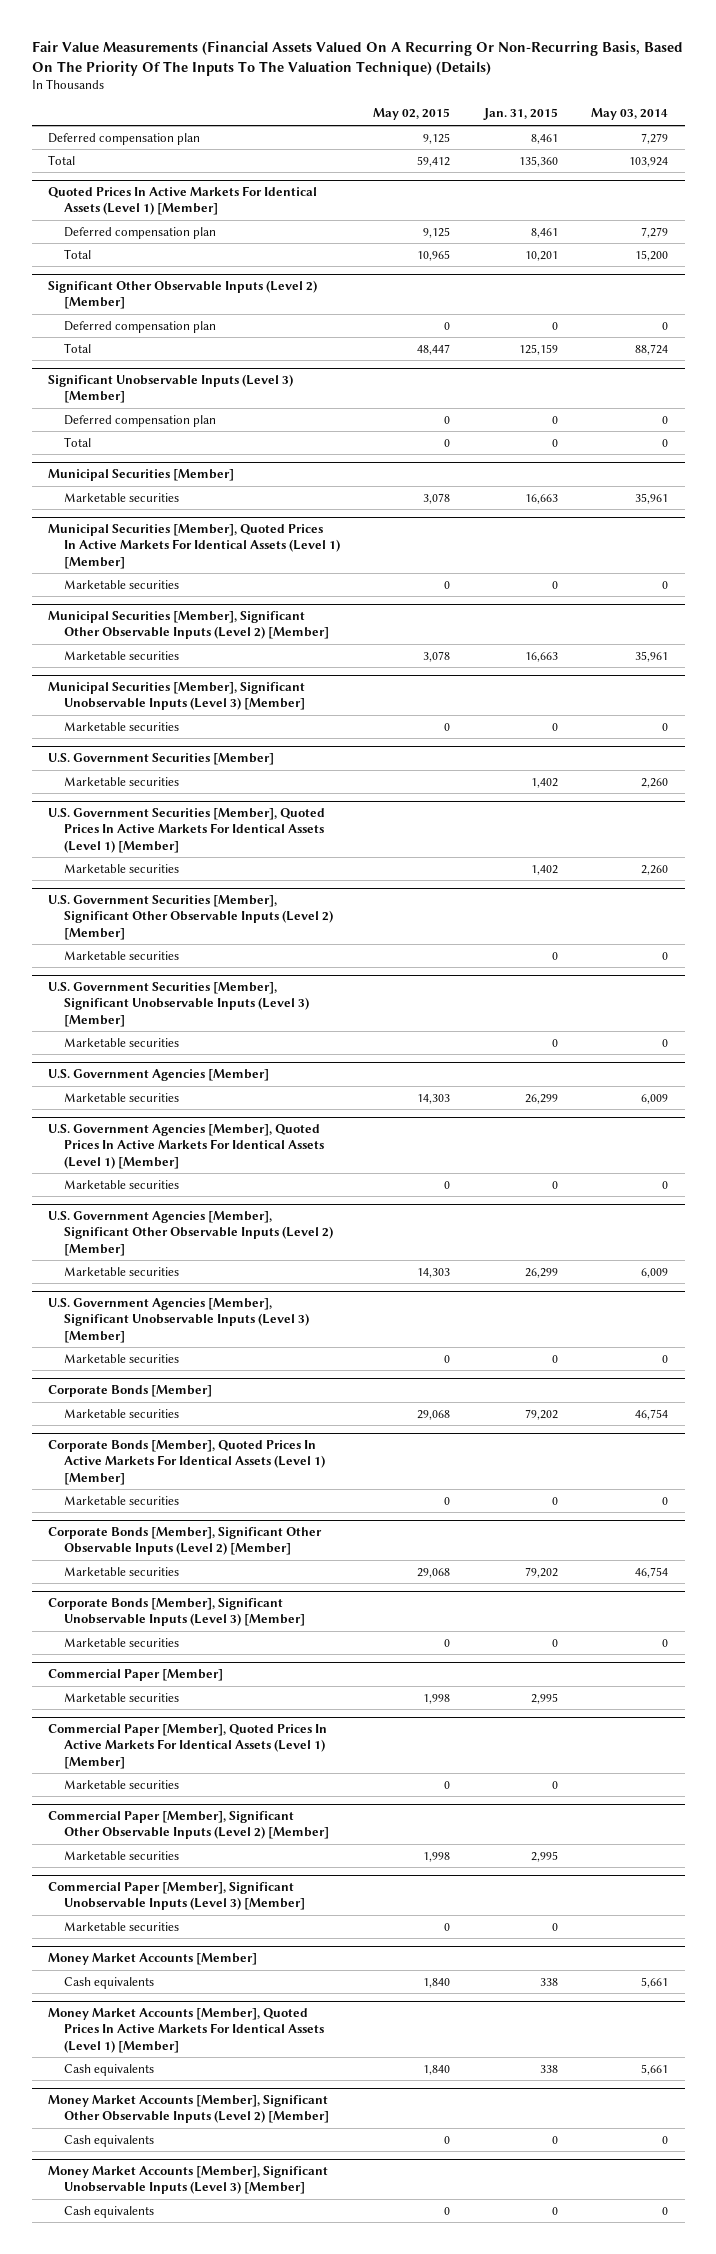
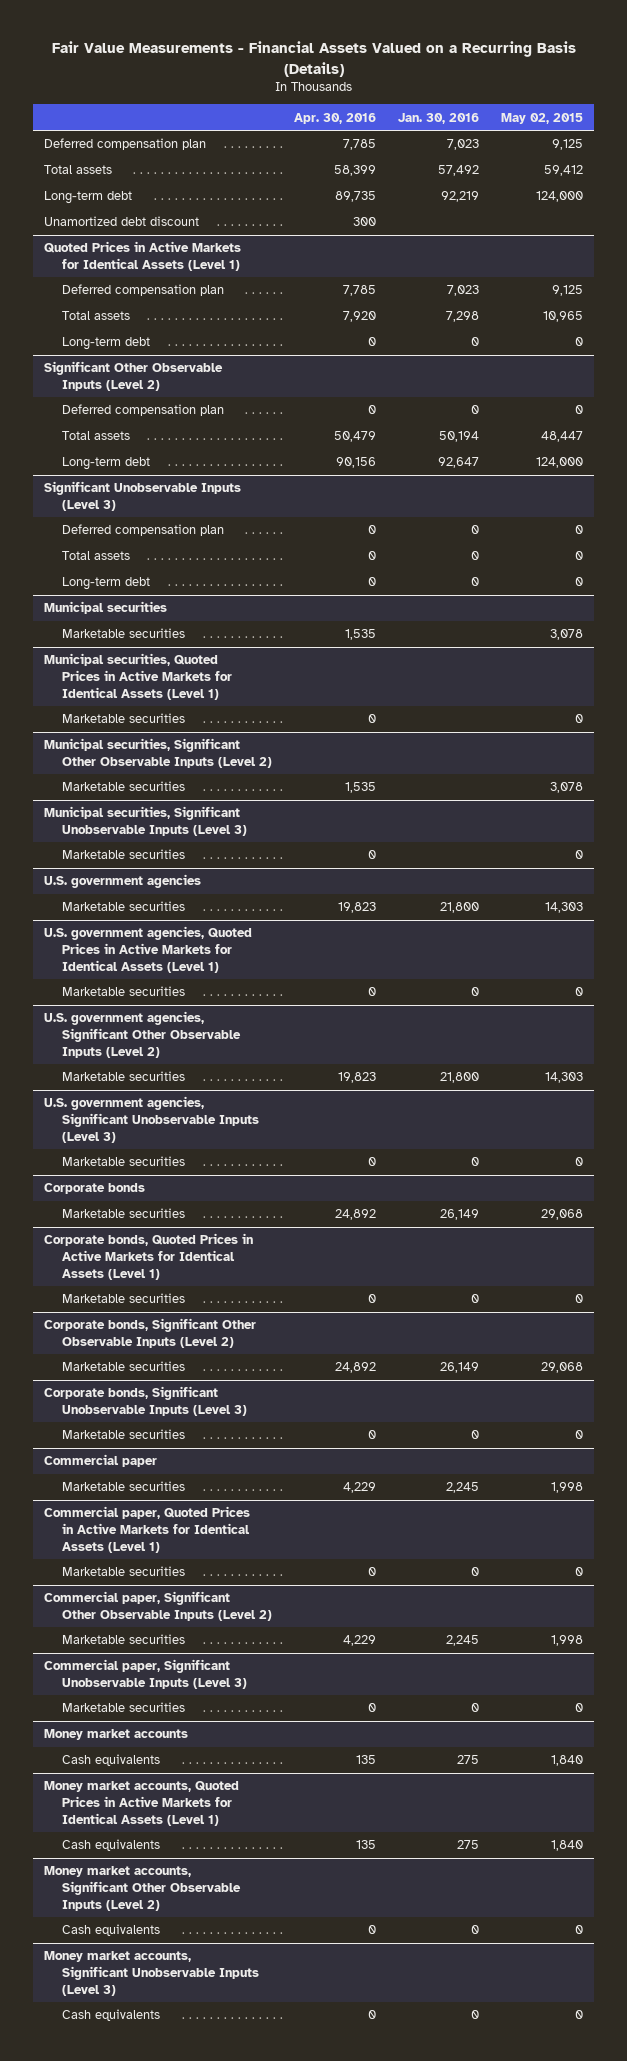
- Fair Value Measurements (Financial Assets Valued On A Recurring Or Non-Recurring Basis, Based On The Priority Of The Inputs To The Valuation Technique) (Details)
+ Fair Value Measurements - Financial Assets Valued on a Recurring Basis (Details)
- | May 02, 2015 | Jan. 31, 2015 | May 03, 2014
+ | Apr. 30, 2016 | Jan. 30, 2016 | May 02, 2015
- Total | 59,412 | 135,360 | 103,924
- Quoted Prices In Active Markets For Identical Assets (Level 1) [Member]
+ Total assets | 58,399 | 57,492 | 59,412
+ Long-term debt | 89,735 | 92,219 | 124,000
+ Unamortized debt discount | 300 | |
+ Quoted Prices in Active Markets for Identical Assets (Level 1)
- Total | 10,965 | 10,201 | 15,200
- Significant Other Observable Inputs (Level 2) [Member]
+ Total assets | 7,920 | 7,298 | 10,965
+ Long-term debt | 0 | 0 | 0
+ Significant Other Observable Inputs (Level 2)
- Total | 48,447 | 125,159 | 88,724
- Significant Unobservable Inputs (Level 3) [Member]
+ Total assets | 50,479 | 50,194 | 48,447
+ Long-term debt | 90,156 | 92,647 | 124,000
+ Significant Unobservable Inputs (Level 3)
- Total | 0 | 0 | 0
- Municipal Securities [Member]
+ Total assets | 0 | 0 | 0
+ Long-term debt | 0 | 0 | 0
+ Municipal securities
- Municipal Securities [Member], Quoted Prices In Active Markets For Identical Assets (Level 1) [Member]
+ Municipal securities, Quoted Prices in Active Markets for Identical Assets (Level 1)
- Municipal Securities [Member], Significant Other Observable Inputs (Level 2) [Member]
+ Municipal securities, Significant Other Observable Inputs (Level 2)
- Municipal Securities [Member], Significant Unobservable Inputs (Level 3) [Member]
+ Municipal securities, Significant Unobservable Inputs (Level 3)
- U.S. Government Securities [Member]
- Marketable securities | | 1,402 | 2,260
- U.S. Government Securities [Member], Quoted Prices In Active Markets For Identical Assets (Level 1) [Member]
- Marketable securities | | 1,402 | 2,260
- U.S. Government Securities [Member], Significant Other Observable Inputs (Level 2) [Member]
- Marketable securities | | 0 | 0
- U.S. Government Securities [Member], Significant Unobservable Inputs (Level 3) [Member]
- Marketable securities | | 0 | 0
- U.S. Government Agencies [Member]
+ U.S. government agencies
- U.S. Government Agencies [Member], Quoted Prices In Active Markets For Identical Assets (Level 1) [Member]
+ U.S. government agencies, Quoted Prices in Active Markets for Identical Assets (Level 1)
- U.S. Government Agencies [Member], Significant Other Observable Inputs (Level 2) [Member]
+ U.S. government agencies, Significant Other Observable Inputs (Level 2)
- U.S. Government Agencies [Member], Significant Unobservable Inputs (Level 3) [Member]
+ U.S. government agencies, Significant Unobservable Inputs (Level 3)
- Corporate Bonds [Member]
+ Corporate bonds
- Corporate Bonds [Member], Quoted Prices In Active Markets For Identical Assets (Level 1) [Member]
+ Corporate bonds, Quoted Prices in Active Markets for Identical Assets (Level 1)
- Corporate Bonds [Member], Significant Other Observable Inputs (Level 2) [Member]
+ Corporate bonds, Significant Other Observable Inputs (Level 2)
- Corporate Bonds [Member], Significant Unobservable Inputs (Level 3) [Member]
+ Corporate bonds, Significant Unobservable Inputs (Level 3)
- Commercial Paper [Member]
+ Commercial paper
- Commercial Paper [Member], Quoted Prices In Active Markets For Identical Assets (Level 1) [Member]
+ Commercial paper, Quoted Prices in Active Markets for Identical Assets (Level 1)
- Commercial Paper [Member], Significant Other Observable Inputs (Level 2) [Member]
+ Commercial paper, Significant Other Observable Inputs (Level 2)
- Commercial Paper [Member], Significant Unobservable Inputs (Level 3) [Member]
+ Commercial paper, Significant Unobservable Inputs (Level 3)
- Money Market Accounts [Member]
+ Money market accounts
- Money Market Accounts [Member], Quoted Prices In Active Markets For Identical Assets (Level 1) [Member]
+ Money market accounts, Quoted Prices in Active Markets for Identical Assets (Level 1)
- Money Market Accounts [Member], Significant Other Observable Inputs (Level 2) [Member]
+ Money market accounts, Significant Other Observable Inputs (Level 2)
- Money Market Accounts [Member], Significant Unobservable Inputs (Level 3) [Member]
+ Money market accounts, Significant Unobservable Inputs (Level 3)

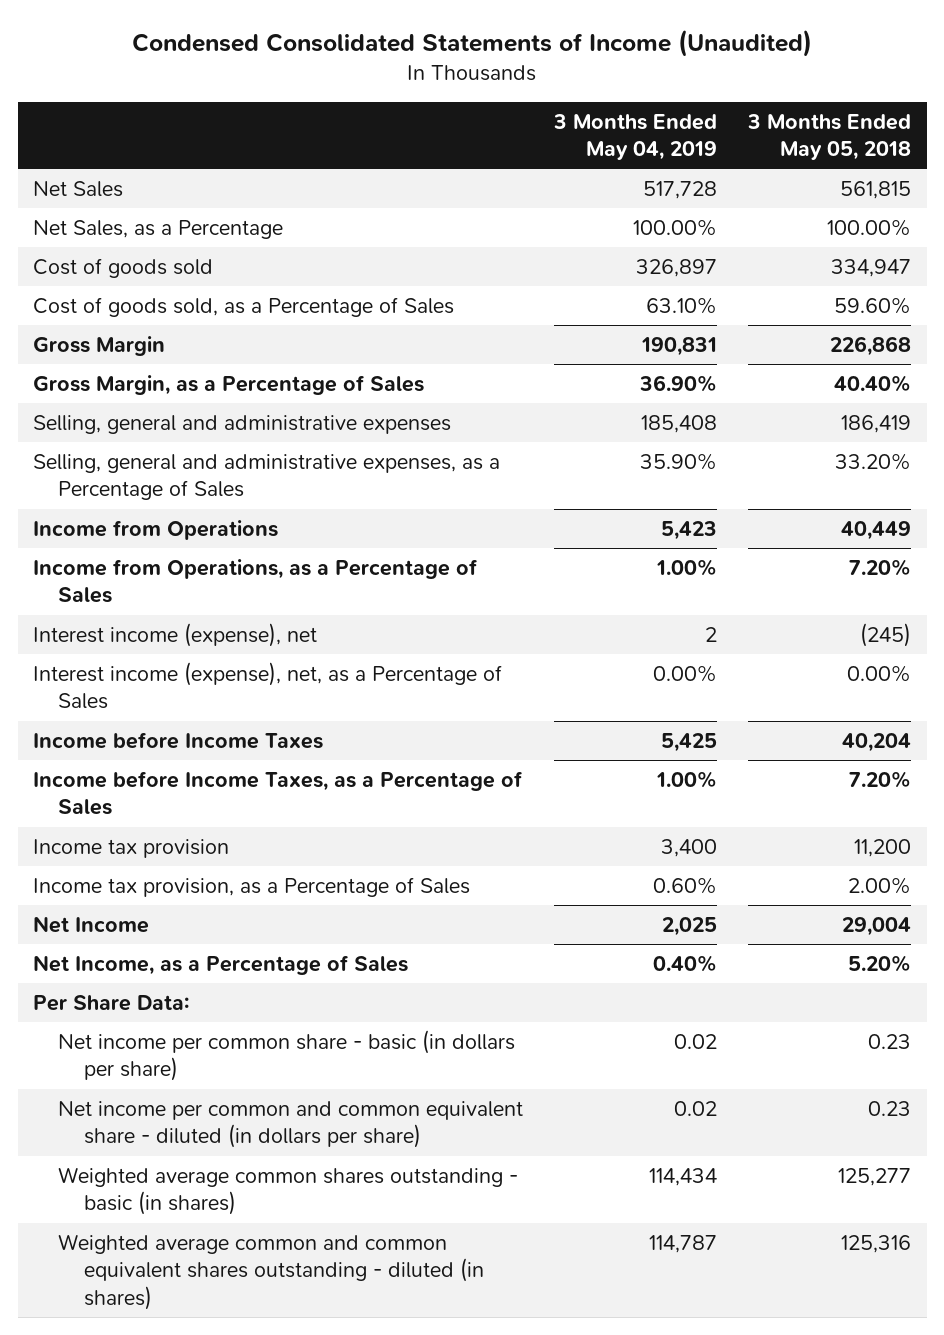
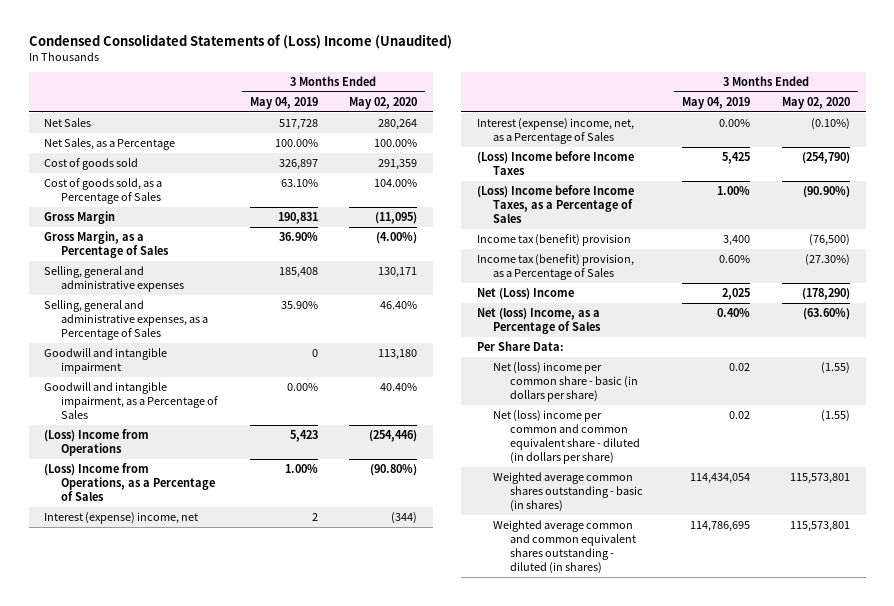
- Condensed Consolidated Statements of Income (Unaudited)
+ Condensed Consolidated Statements of (Loss) Income (Unaudited)
- | 3 Months Ended May 04, 2019 | 3 Months Ended May 05, 2018
+ | 3 Months Ended May 04, 2019 | 3 Months Ended May 02, 2020
- Income from Operations | 5,423 | 40,449
- Income from Operations, as a Percentage of Sales | 1.00% | 7.20%
- Interest income (expense), net | 2 | (245)
- Interest income (expense), net, as a Percentage of Sales | 0.00% | 0.00%
- Income before Income Taxes | 5,425 | 40,204
- Income before Income Taxes, as a Percentage of Sales | 1.00% | 7.20%
- Income tax provision | 3,400 | 11,200
- Income tax provision, as a Percentage of Sales | 0.60% | 2.00%
- Net Income | 2,025 | 29,004
- Net Income, as a Percentage of Sales | 0.40% | 5.20%
+ Goodwill and intangible impairment | 0 | 113,180
+ Goodwill and intangible impairment, as a Percentage of Sales | 0.00% | 40.40%
+ (Loss) Income from Operations | 5,423 | (254,446)
+ (Loss) Income from Operations, as a Percentage of Sales | 1.00% | (90.80%)
+ Interest (expense) income, net | 2 | (344)
+ Interest (expense) income, net, as a Percentage of Sales | 0.00% | (0.10%)
+ (Loss) Income before Income Taxes | 5,425 | (254,790)
+ (Loss) Income before Income Taxes, as a Percentage of Sales | 1.00% | (90.90%)
+ Income tax (benefit) provision | 3,400 | (76,500)
+ Income tax (benefit) provision, as a Percentage of Sales | 0.60% | (27.30%)
+ Net (Loss) Income | 2,025 | (178,290)
+ Net (loss) Income, as a Percentage of Sales | 0.40% | (63.60%)
- Net income per common share - basic (in dollars per share) | 0.02 | 0.23
- Net income per common and common equivalent share - diluted (in dollars per share) | 0.02 | 0.23
- Weighted average common shares outstanding - basic (in shares) | 114,434 | 125,277
- Weighted average common and common equivalent shares outstanding - diluted (in shares) | 114,787 | 125,316
+ Net (loss) income per common share - basic (in dollars per share) | 0.02 | (1.55)
+ Net (loss) income per common and common equivalent share - diluted (in dollars per share) | 0.02 | (1.55)
+ Weighted average common shares outstanding - basic (in shares) | 114,434,054 | 115,573,801
+ Weighted average common and common equivalent shares outstanding - diluted (in shares) | 114,786,695 | 115,573,801

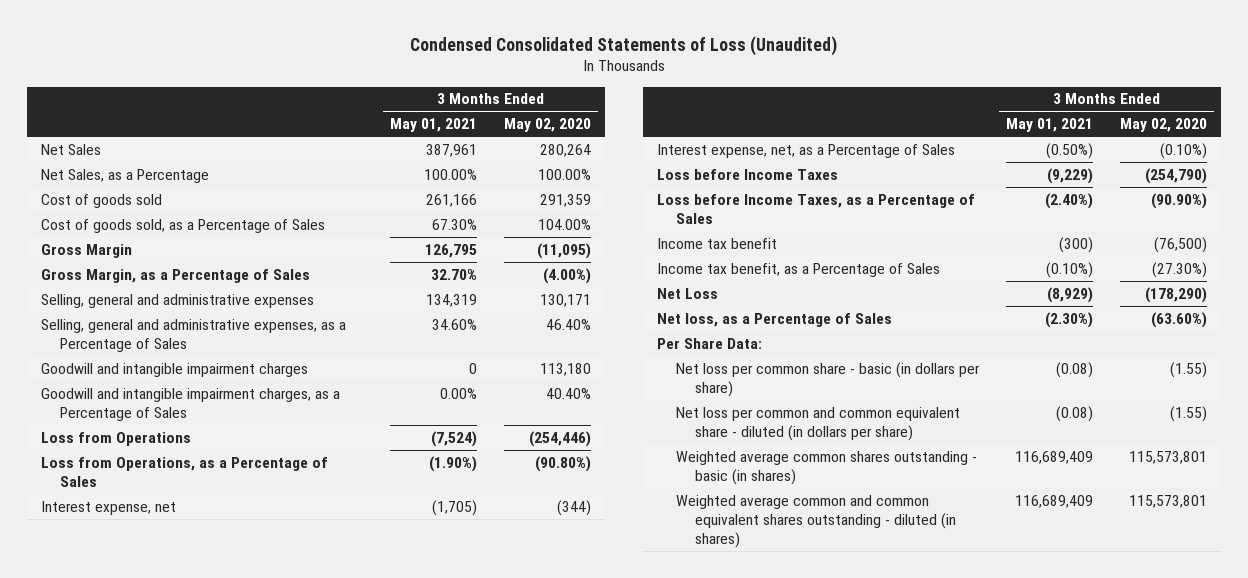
- Condensed Consolidated Statements of (Loss) Income (Unaudited)
+ Condensed Consolidated Statements of Loss (Unaudited)
- | 3 Months Ended May 04, 2019 | 3 Months Ended May 02, 2020
+ | 3 Months Ended May 01, 2021 | 3 Months Ended May 02, 2020
- Goodwill and intangible impairment | 0 | 113,180
- Goodwill and intangible impairment, as a Percentage of Sales | 0.00% | 40.40%
- (Loss) Income from Operations | 5,423 | (254,446)
- (Loss) Income from Operations, as a Percentage of Sales | 1.00% | (90.80%)
- Interest (expense) income, net | 2 | (344)
- Interest (expense) income, net, as a Percentage of Sales | 0.00% | (0.10%)
- (Loss) Income before Income Taxes | 5,425 | (254,790)
- (Loss) Income before Income Taxes, as a Percentage of Sales | 1.00% | (90.90%)
- Income tax (benefit) provision | 3,400 | (76,500)
- Income tax (benefit) provision, as a Percentage of Sales | 0.60% | (27.30%)
- Net (Loss) Income | 2,025 | (178,290)
- Net (loss) Income, as a Percentage of Sales | 0.40% | (63.60%)
+ Goodwill and intangible impairment charges | 0 | 113,180
+ Goodwill and intangible impairment charges, as a Percentage of Sales | 0.00% | 40.40%
+ Loss from Operations | (7,524) | (254,446)
+ Loss from Operations, as a Percentage of Sales | (1.90%) | (90.80%)
+ Interest expense, net | (1,705) | (344)
+ Interest expense, net, as a Percentage of Sales | (0.50%) | (0.10%)
+ Loss before Income Taxes | (9,229) | (254,790)
+ Loss before Income Taxes, as a Percentage of Sales | (2.40%) | (90.90%)
+ Income tax benefit | (300) | (76,500)
+ Income tax benefit, as a Percentage of Sales | (0.10%) | (27.30%)
+ Net Loss | (8,929) | (178,290)
+ Net loss, as a Percentage of Sales | (2.30%) | (63.60%)
- Net (loss) income per common share - basic (in dollars per share) | 0.02 | (1.55)
- Net (loss) income per common and common equivalent share - diluted (in dollars per share) | 0.02 | (1.55)
+ Net loss per common share - basic (in dollars per share) | (0.08) | (1.55)
+ Net loss per common and common equivalent share - diluted (in dollars per share) | (0.08) | (1.55)

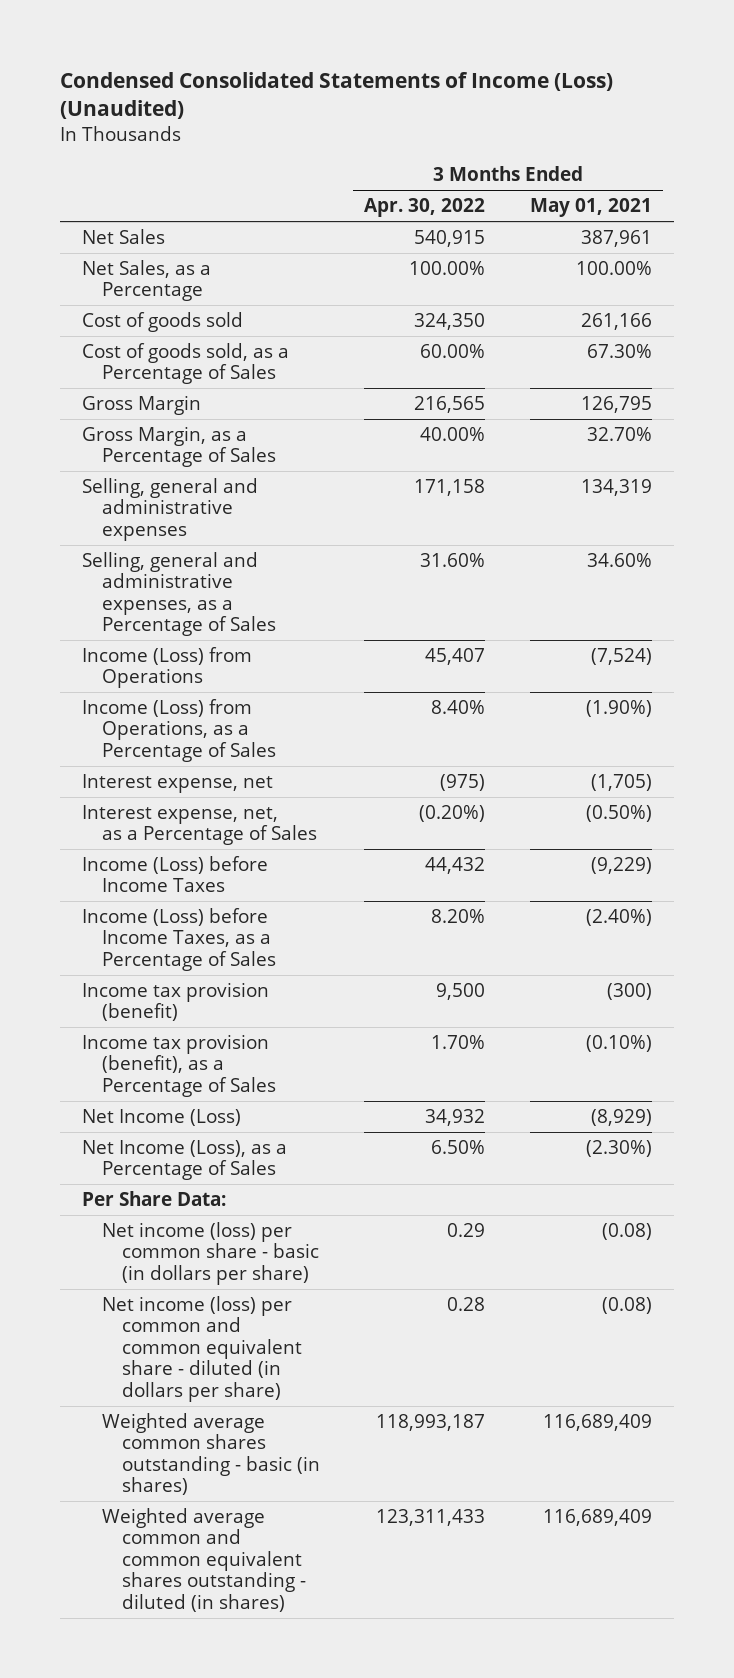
- Condensed Consolidated Statements of Loss (Unaudited)
+ Condensed Consolidated Statements of Income (Loss) (Unaudited)
- | 3 Months Ended May 01, 2021 | 3 Months Ended May 02, 2020
+ | 3 Months Ended Apr. 30, 2022 | 3 Months Ended May 01, 2021
- Goodwill and intangible impairment charges | 0 | 113,180
- Goodwill and intangible impairment charges, as a Percentage of Sales | 0.00% | 40.40%
- Loss from Operations | (7,524) | (254,446)
- Loss from Operations, as a Percentage of Sales | (1.90%) | (90.80%)
+ Income (Loss) from Operations | 45,407 | (7,524)
+ Income (Loss) from Operations, as a Percentage of Sales | 8.40% | (1.90%)
- Loss before Income Taxes | (9,229) | (254,790)
- Loss before Income Taxes, as a Percentage of Sales | (2.40%) | (90.90%)
- Income tax benefit | (300) | (76,500)
- Income tax benefit, as a Percentage of Sales | (0.10%) | (27.30%)
- Net Loss | (8,929) | (178,290)
- Net loss, as a Percentage of Sales | (2.30%) | (63.60%)
+ Income (Loss) before Income Taxes | 44,432 | (9,229)
+ Income (Loss) before Income Taxes, as a Percentage of Sales | 8.20% | (2.40%)
+ Income tax provision (benefit) | 9,500 | (300)
+ Income tax provision (benefit), as a Percentage of Sales | 1.70% | (0.10%)
+ Net Income (Loss) | 34,932 | (8,929)
+ Net Income (Loss), as a Percentage of Sales | 6.50% | (2.30%)
- Net loss per common share - basic (in dollars per share) | (0.08) | (1.55)
- Net loss per common and common equivalent share - diluted (in dollars per share) | (0.08) | (1.55)
+ Net income (loss) per common share - basic (in dollars per share) | 0.29 | (0.08)
+ Net income (loss) per common and common equivalent share - diluted (in dollars per share) | 0.28 | (0.08)

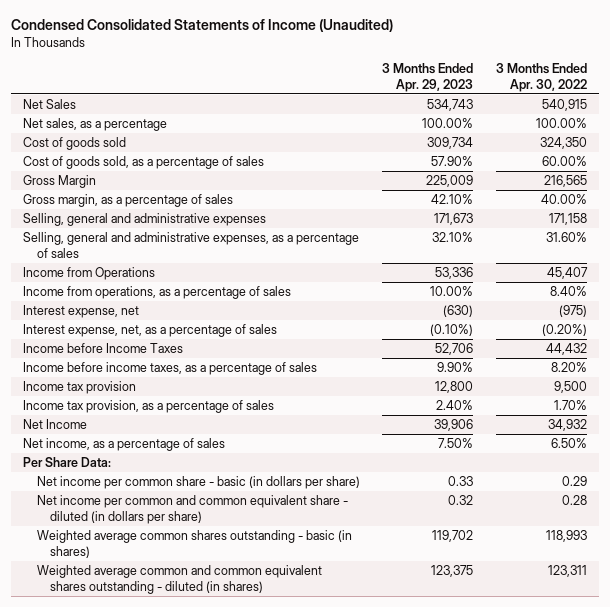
- Condensed Consolidated Statements of Income (Loss) (Unaudited)
+ Condensed Consolidated Statements of Income (Unaudited)
- | 3 Months Ended Apr. 30, 2022 | 3 Months Ended May 01, 2021
+ | 3 Months Ended Apr. 29, 2023 | 3 Months Ended Apr. 30, 2022
- Net Sales, as a Percentage | 100.00% | 100.00%
+ Net sales, as a percentage | 100.00% | 100.00%
- Cost of goods sold, as a Percentage of Sales | 60.00% | 67.30%
+ Cost of goods sold, as a percentage of sales | 57.90% | 60.00%
- Gross Margin, as a Percentage of Sales | 40.00% | 32.70%
+ Gross margin, as a percentage of sales | 42.10% | 40.00%
- Selling, general and administrative expenses, as a Percentage of Sales | 31.60% | 34.60%
- Income (Loss) from Operations | 45,407 | (7,524)
- Income (Loss) from Operations, as a Percentage of Sales | 8.40% | (1.90%)
+ Selling, general and administrative expenses, as a percentage of sales | 32.10% | 31.60%
+ Income from Operations | 53,336 | 45,407
+ Income from operations, as a percentage of sales | 10.00% | 8.40%
- Interest expense, net, as a Percentage of Sales | (0.20%) | (0.50%)
- Income (Loss) before Income Taxes | 44,432 | (9,229)
- Income (Loss) before Income Taxes, as a Percentage of Sales | 8.20% | (2.40%)
- Income tax provision (benefit) | 9,500 | (300)
- Income tax provision (benefit), as a Percentage of Sales | 1.70% | (0.10%)
- Net Income (Loss) | 34,932 | (8,929)
- Net Income (Loss), as a Percentage of Sales | 6.50% | (2.30%)
+ Interest expense, net, as a percentage of sales | (0.10%) | (0.20%)
+ Income before Income Taxes | 52,706 | 44,432
+ Income before income taxes, as a percentage of sales | 9.90% | 8.20%
+ Income tax provision | 12,800 | 9,500
+ Income tax provision, as a percentage of sales | 2.40% | 1.70%
+ Net Income | 39,906 | 34,932
+ Net income, as a percentage of sales | 7.50% | 6.50%
- Net income (loss) per common share - basic (in dollars per share) | 0.29 | (0.08)
- Net income (loss) per common and common equivalent share - diluted (in dollars per share) | 0.28 | (0.08)
- Weighted average common shares outstanding - basic (in shares) | 118,993,187 | 116,689,409
- Weighted average common and common equivalent shares outstanding - diluted (in shares) | 123,311,433 | 116,689,409
+ Net income per common share - basic (in dollars per share) | 0.33 | 0.29
+ Net income per common and common equivalent share - diluted (in dollars per share) | 0.32 | 0.28
+ Weighted average common shares outstanding - basic (in shares) | 119,702 | 118,993
+ Weighted average common and common equivalent shares outstanding - diluted (in shares) | 123,375 | 123,311

